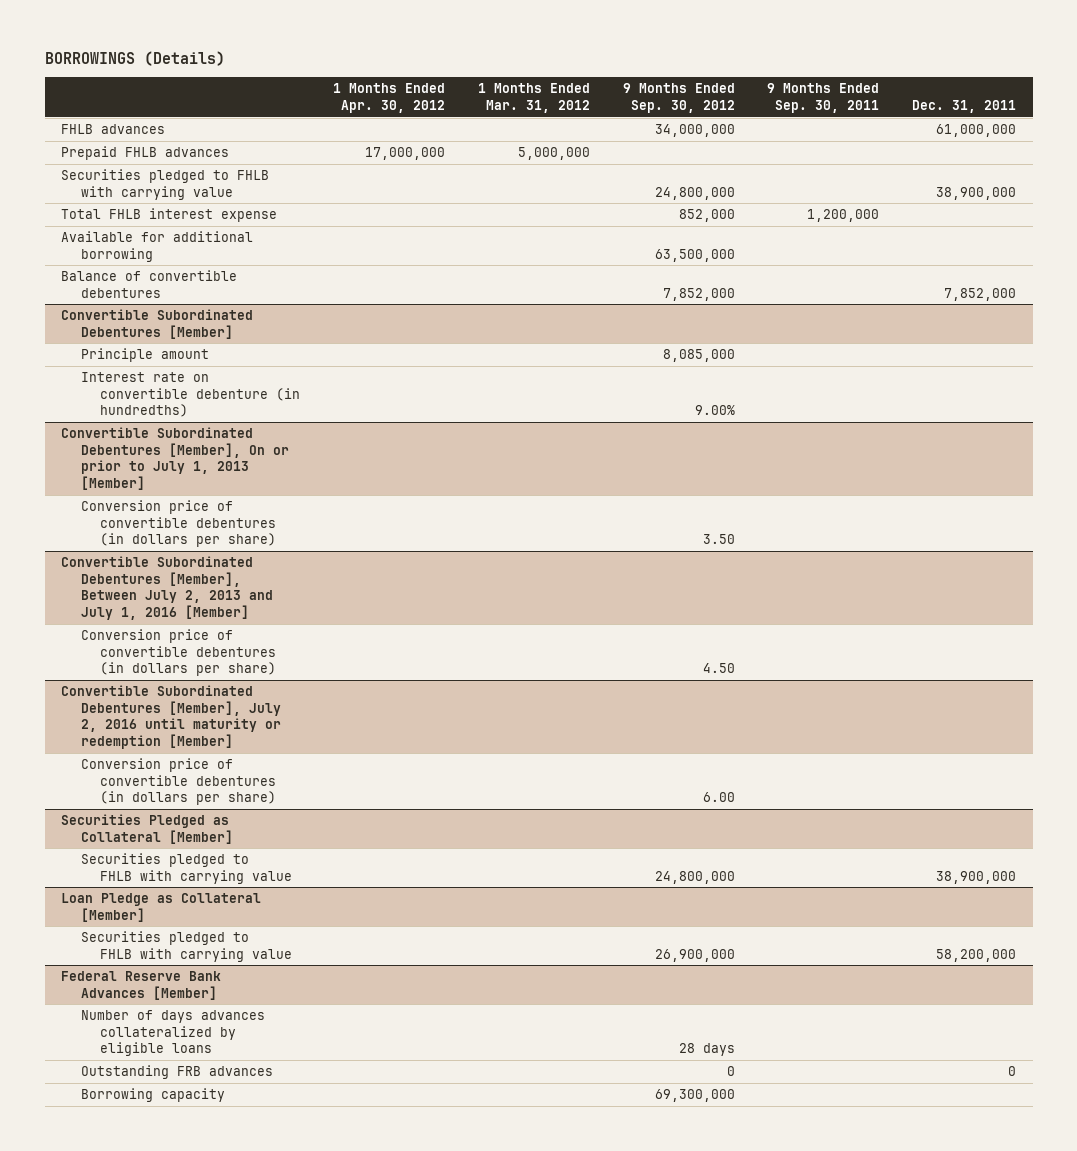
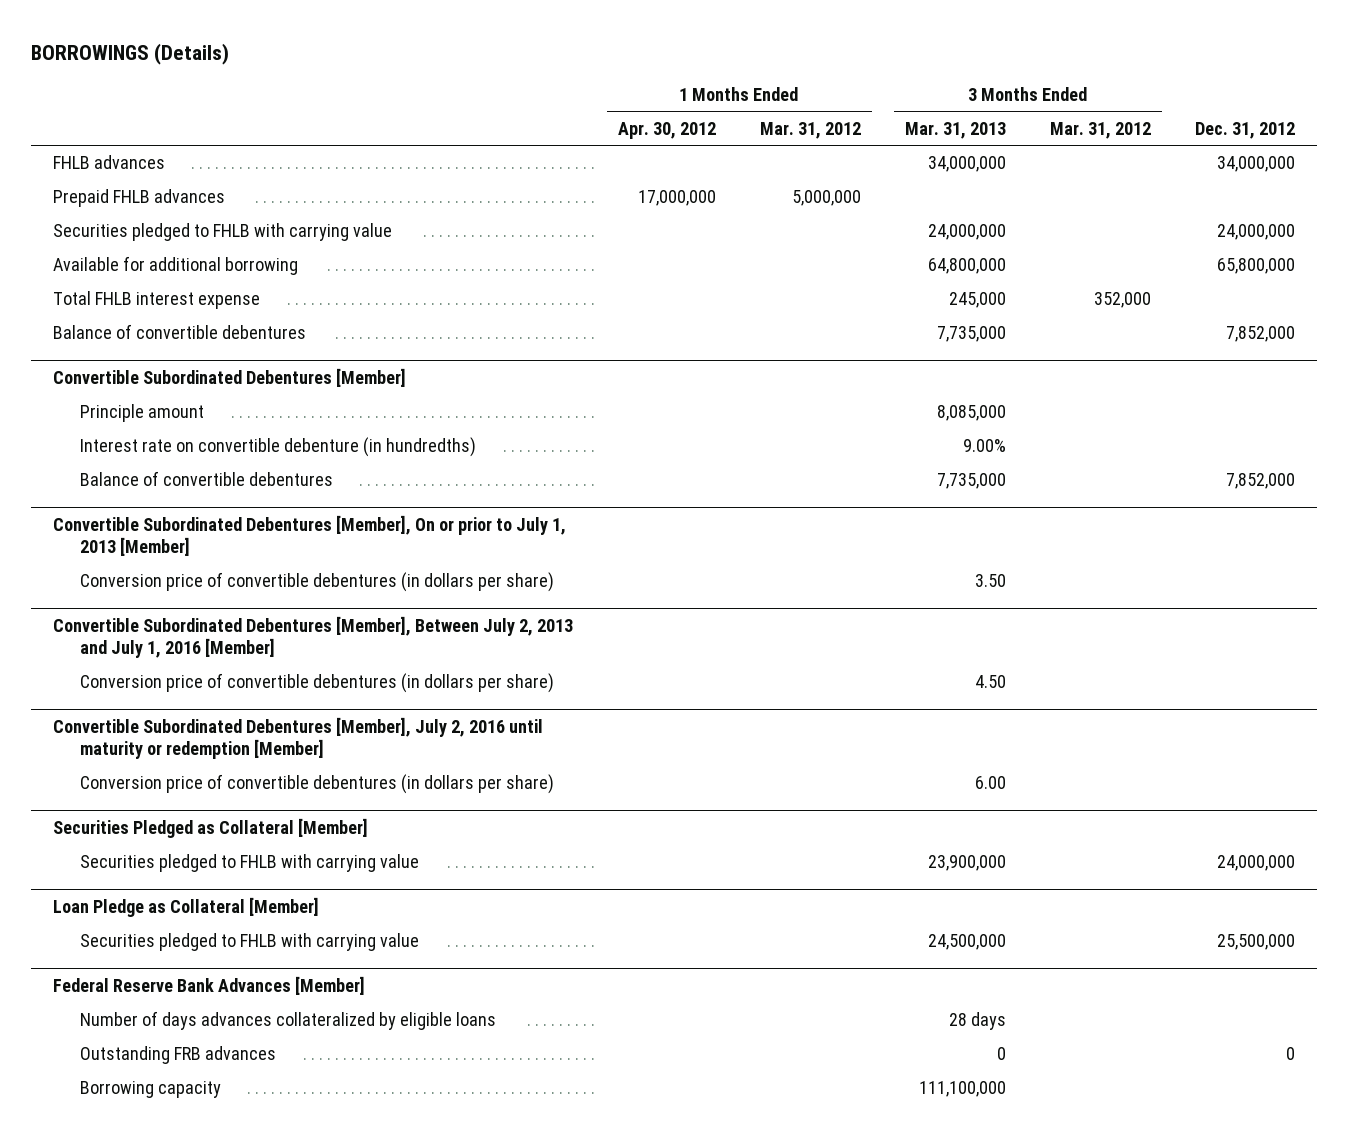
- | 1 Months Ended Apr. 30, 2012 | 1 Months Ended Mar. 31, 2012 | 9 Months Ended Sep. 30, 2012 | 9 Months Ended Sep. 30, 2011 | Dec. 31, 2011
+ | 1 Months Ended Apr. 30, 2012 | 1 Months Ended Mar. 31, 2012 | 3 Months Ended Mar. 31, 2013 | 3 Months Ended Mar. 31, 2012 | Dec. 31, 2012
moved down: Total FHLB interest expense | | | 245,000 | 352,000 |
@ Convertible Subordinated Debentures [Member]
+ Balance of convertible debentures | | | 7,735,000 | | 7,852,000

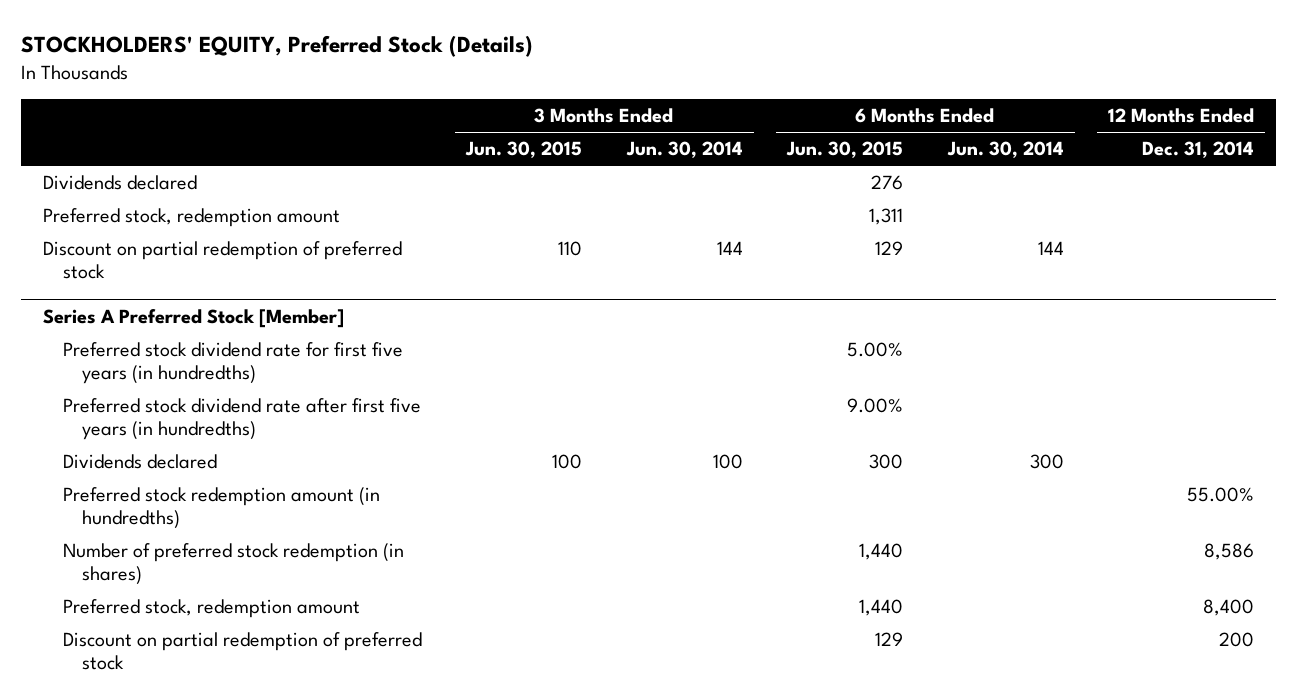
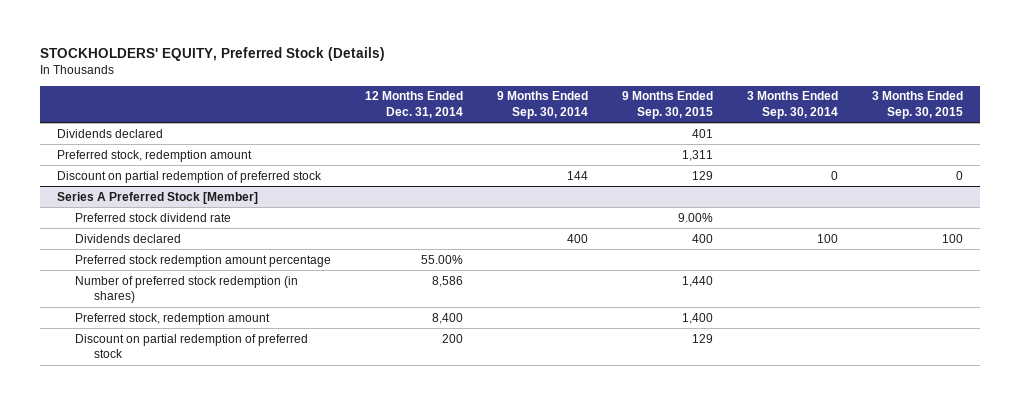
- | 3 Months Ended Jun. 30, 2015 | 3 Months Ended Jun. 30, 2014 | 6 Months Ended Jun. 30, 2015 | 6 Months Ended Jun. 30, 2014 | 12 Months Ended Dec. 31, 2014
+ | 12 Months Ended Dec. 31, 2014 | 9 Months Ended Sep. 30, 2014 | 9 Months Ended Sep. 30, 2015 | 3 Months Ended Sep. 30, 2014 | 3 Months Ended Sep. 30, 2015
@ Series A Preferred Stock [Member]
- Preferred stock dividend rate for first five years (in hundredths) | | | 5.00% | |
- Preferred stock dividend rate after first five years (in hundredths) | | | 9.00% | |
+ Preferred stock dividend rate | | | 9.00% | |
- Preferred stock redemption amount (in hundredths) | | | | | 55.00%
+ Preferred stock redemption amount percentage | 55.00% | | | |

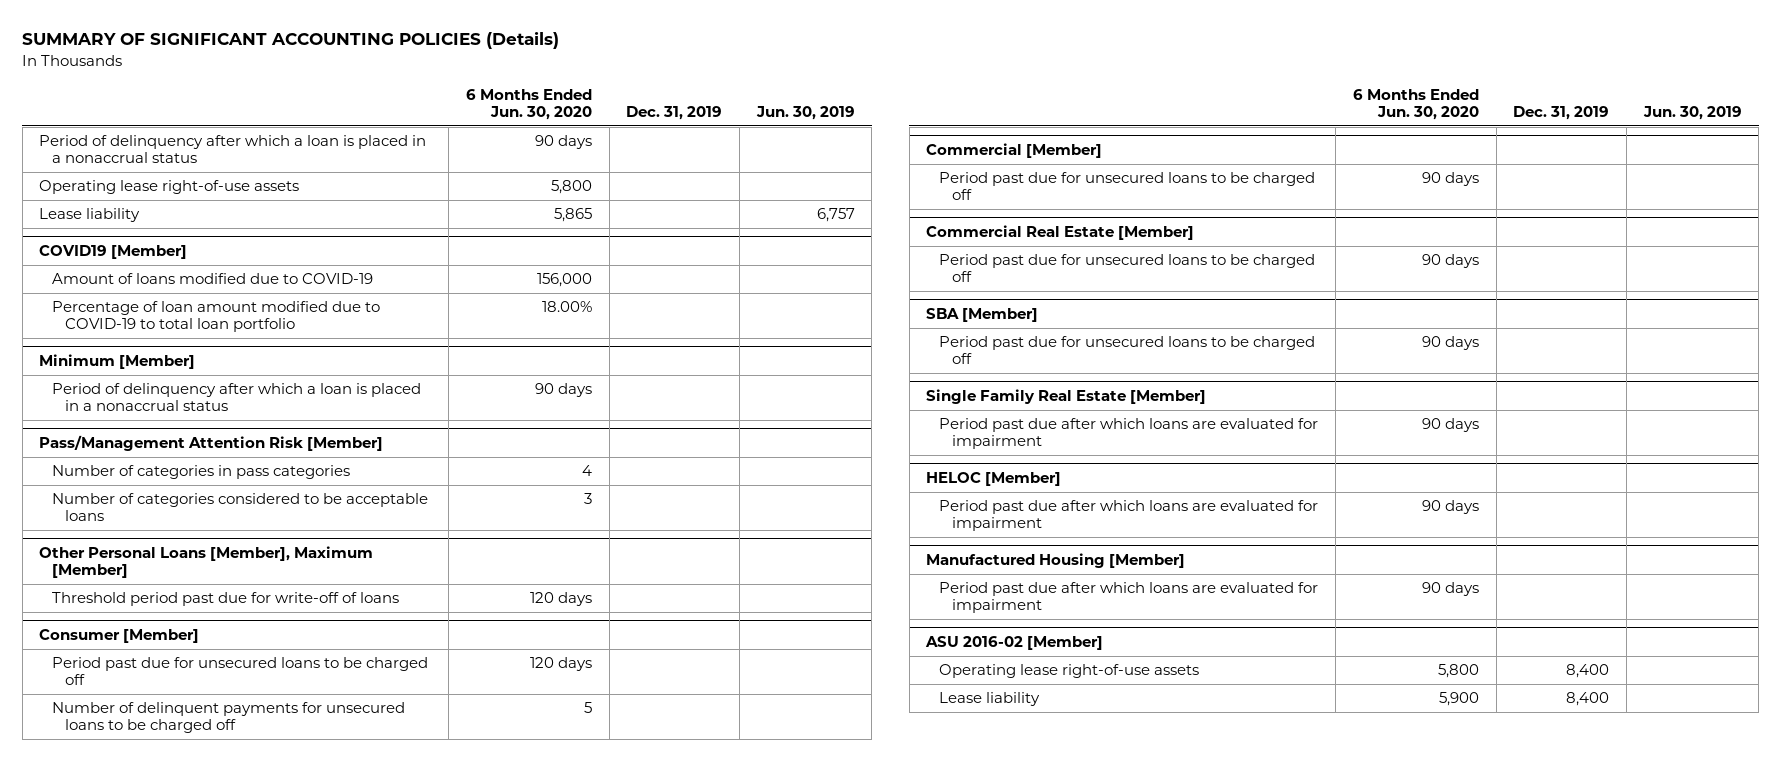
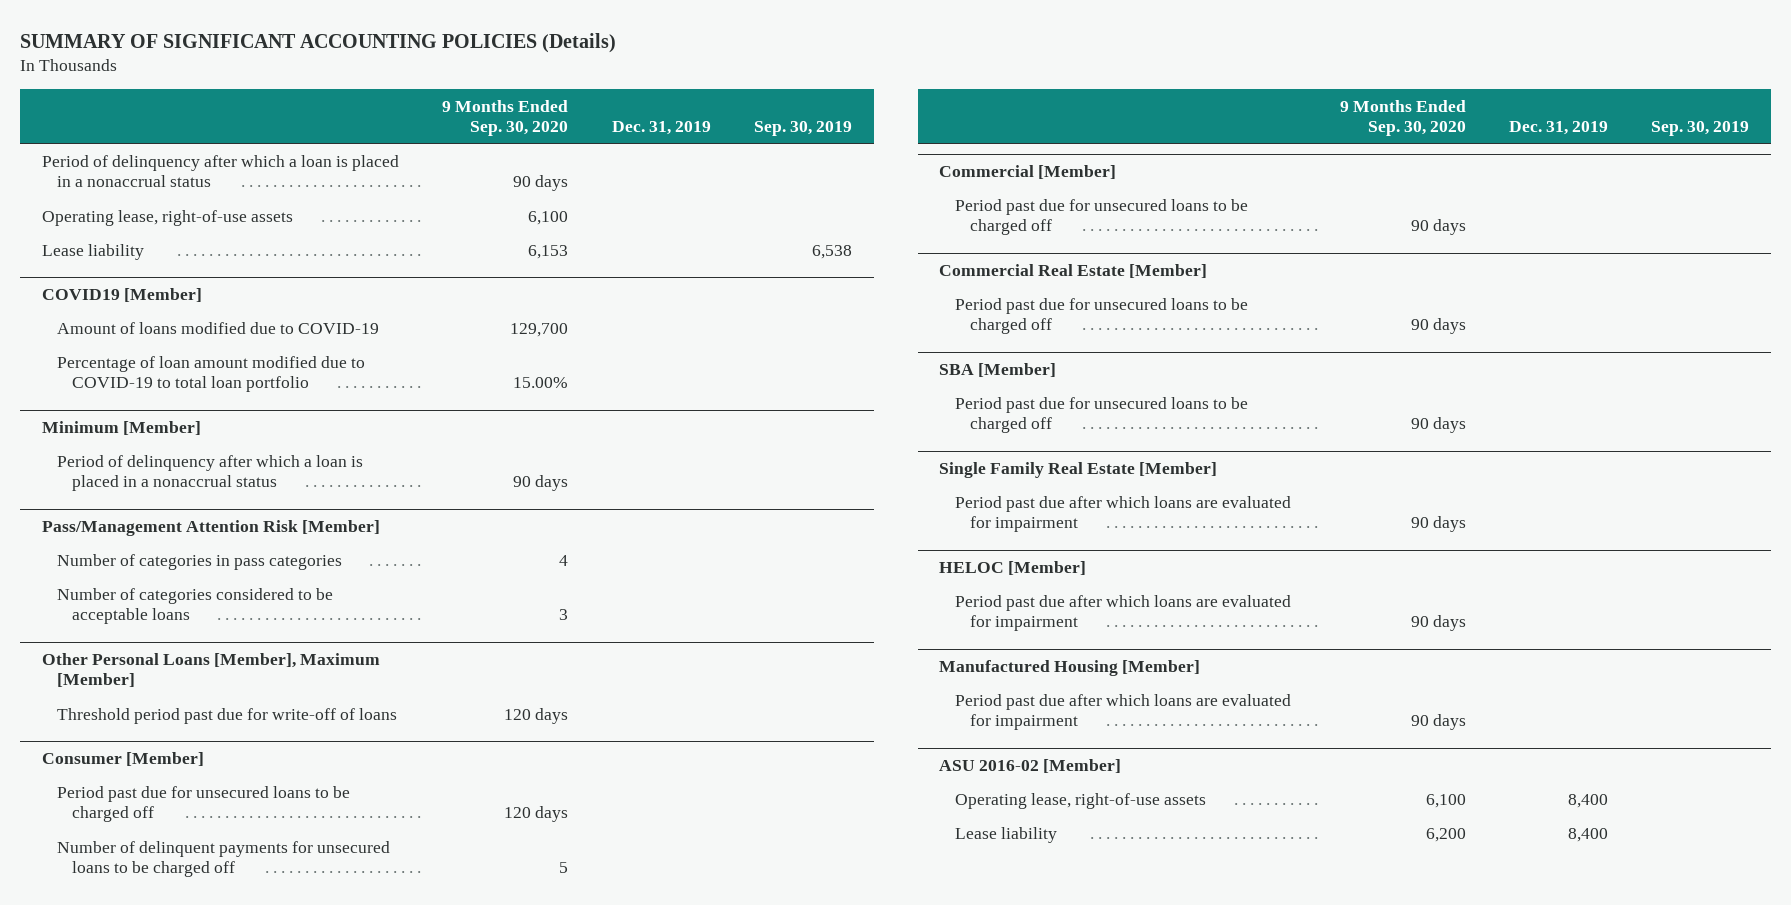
- | 6 Months Ended Jun. 30, 2020 | Dec. 31, 2019 | Jun. 30, 2019
+ | 9 Months Ended Sep. 30, 2020 | Dec. 31, 2019 | Sep. 30, 2019
- Operating lease right-of-use assets | 5,800 | |
+ Operating lease, right-of-use assets | 6,100 | |
@ ASU 2016-02 [Member]
- Operating lease right-of-use assets | 5,800 | 8,400 |
+ Operating lease, right-of-use assets | 6,100 | 8,400 |

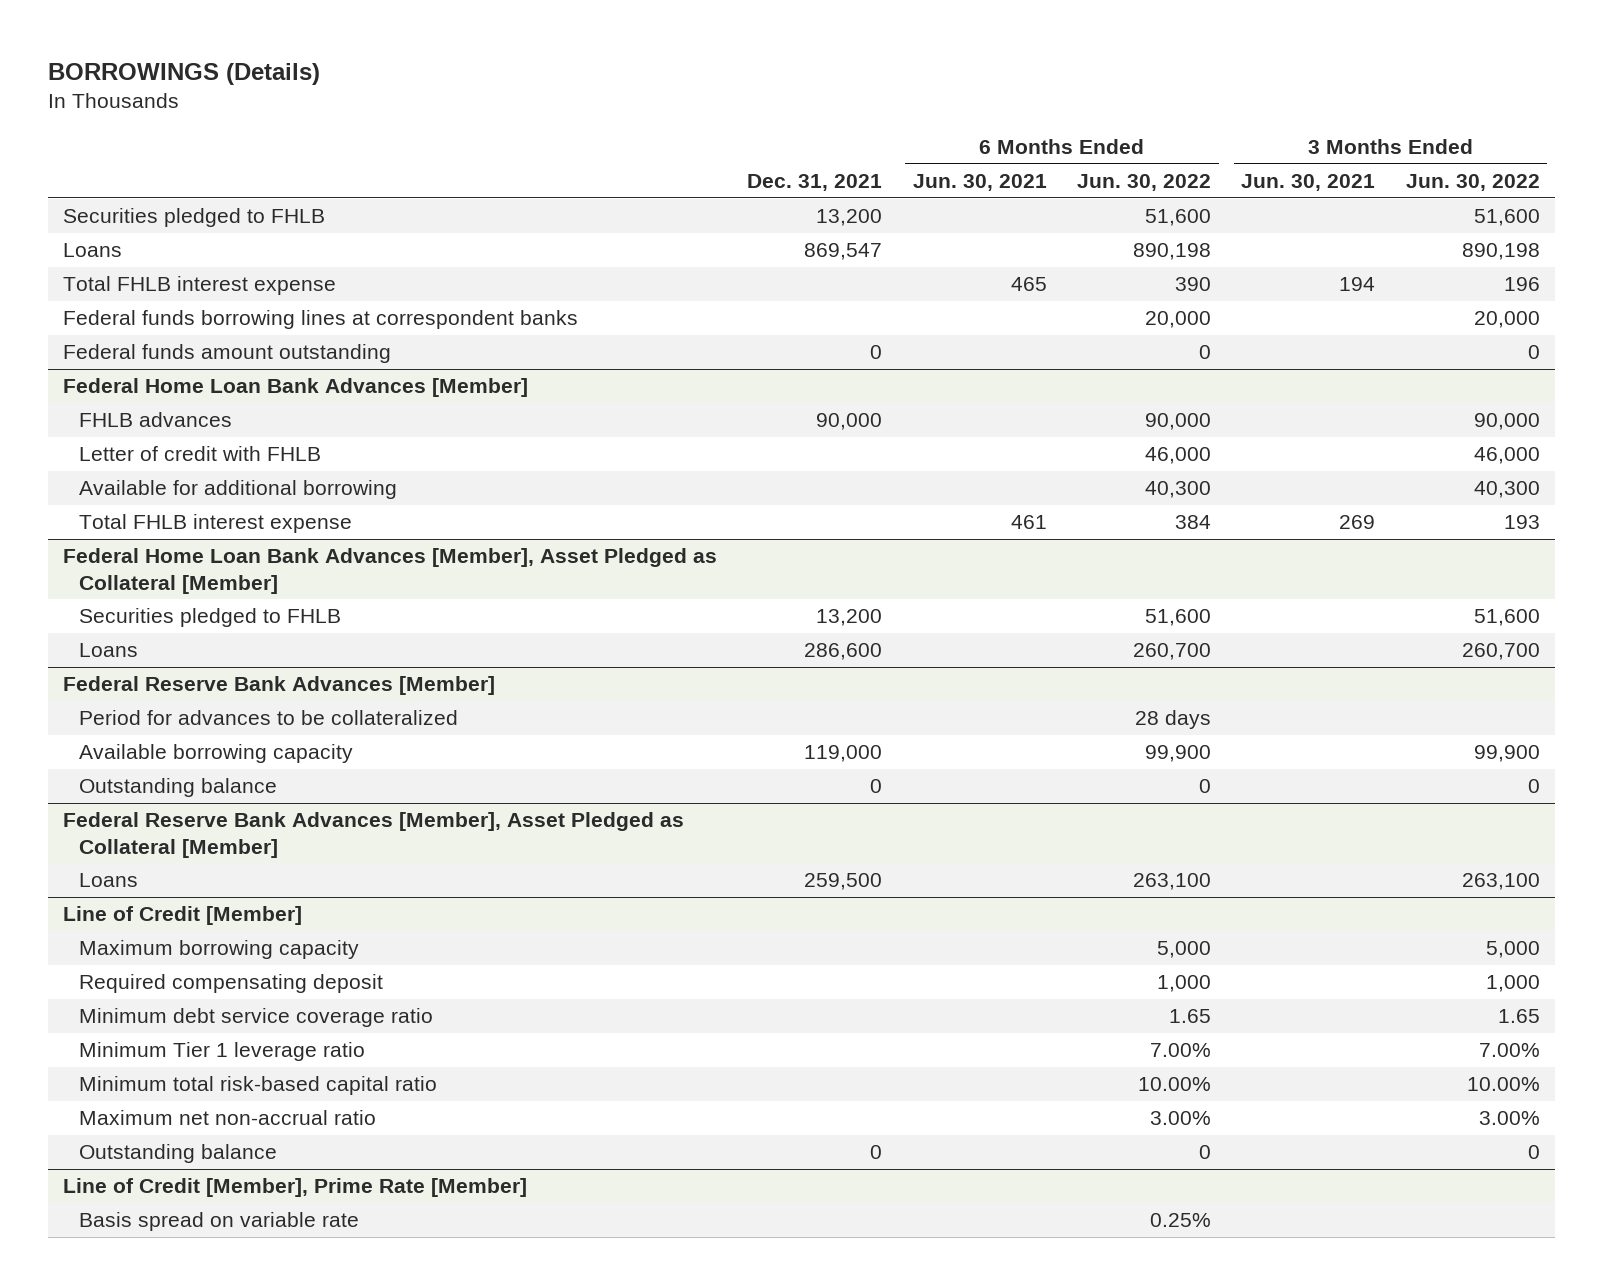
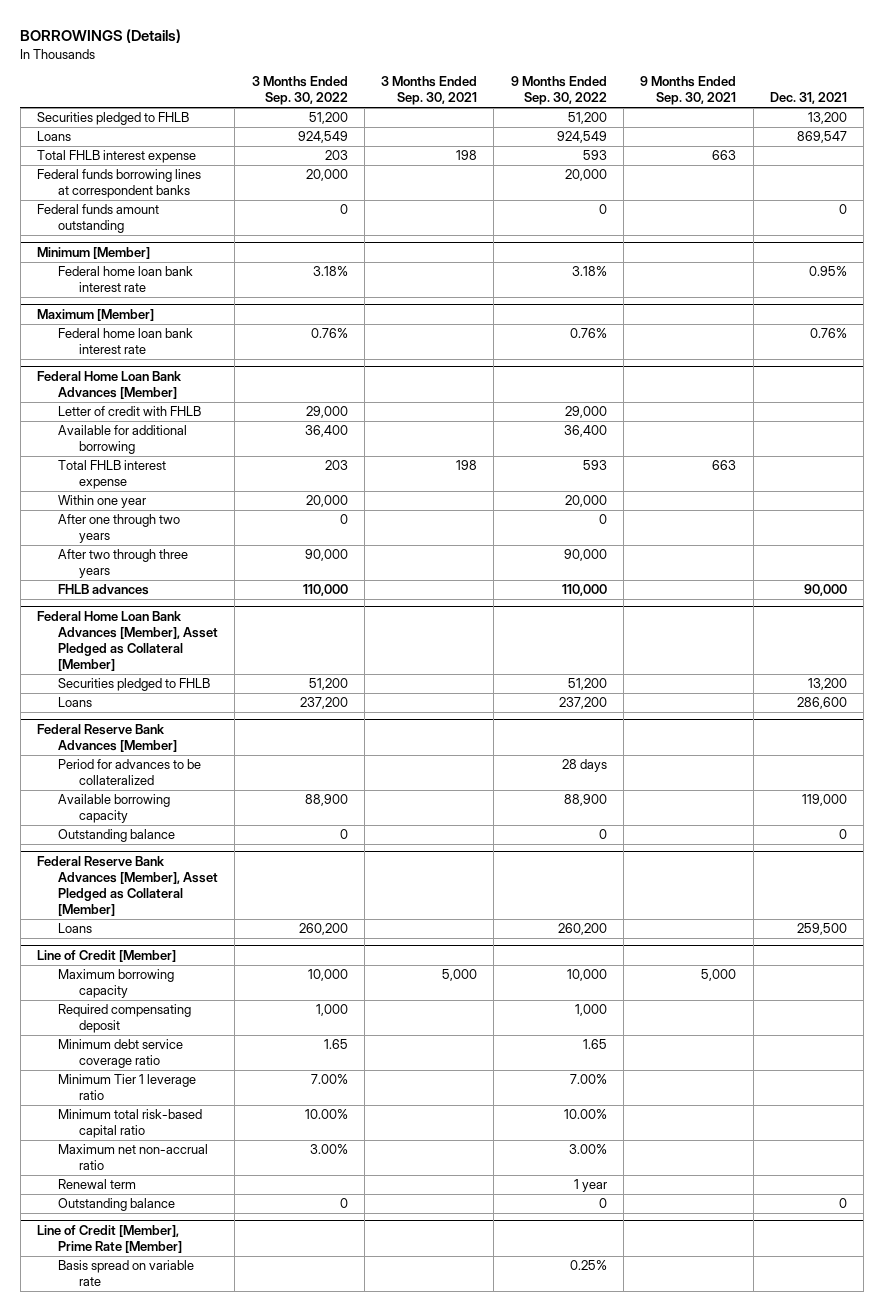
- | Dec. 31, 2021 | 6 Months Ended Jun. 30, 2021 | 6 Months Ended Jun. 30, 2022 | 3 Months Ended Jun. 30, 2021 | 3 Months Ended Jun. 30, 2022
+ | 3 Months Ended Sep. 30, 2022 | 3 Months Ended Sep. 30, 2021 | 9 Months Ended Sep. 30, 2022 | 9 Months Ended Sep. 30, 2021 | Dec. 31, 2021
+ Minimum [Member]
+ Federal home loan bank interest rate | 3.18% | | 3.18% | | 0.95%
+ Maximum [Member]
+ Federal home loan bank interest rate | 0.76% | | 0.76% | | 0.76%
@ Federal Home Loan Bank Advances [Member]
+ Within one year | 20,000 | | 20,000 | |
+ After one through two years | 0 | | 0 | |
+ After two through three years | 90,000 | | 90,000 | |
moved down: FHLB advances | 110,000 | | 110,000 | | 90,000
@ Line of Credit [Member]
+ Renewal term | | | 1 year | |

